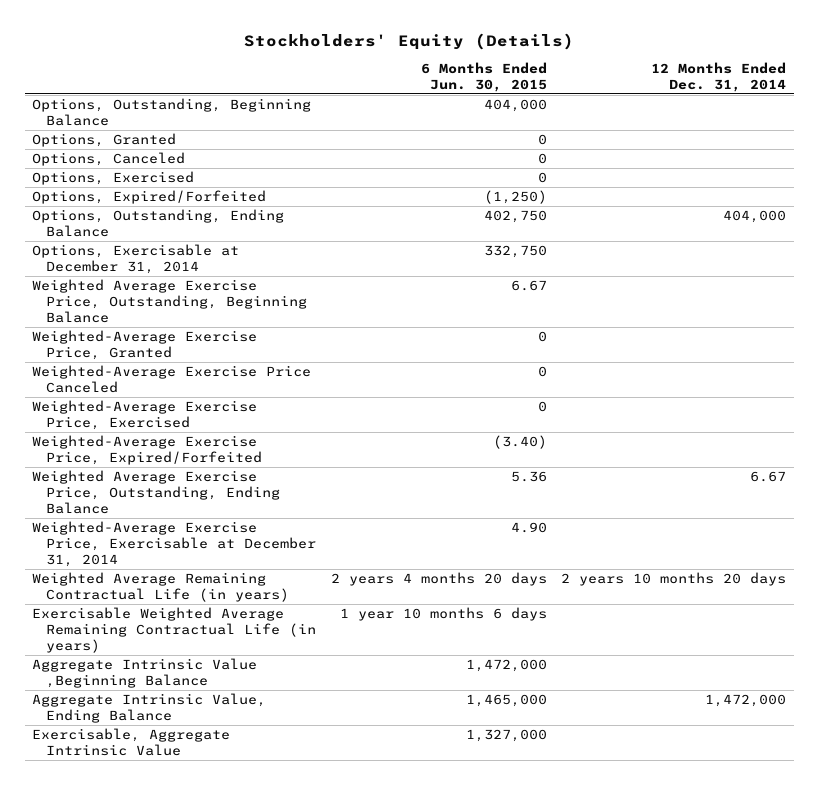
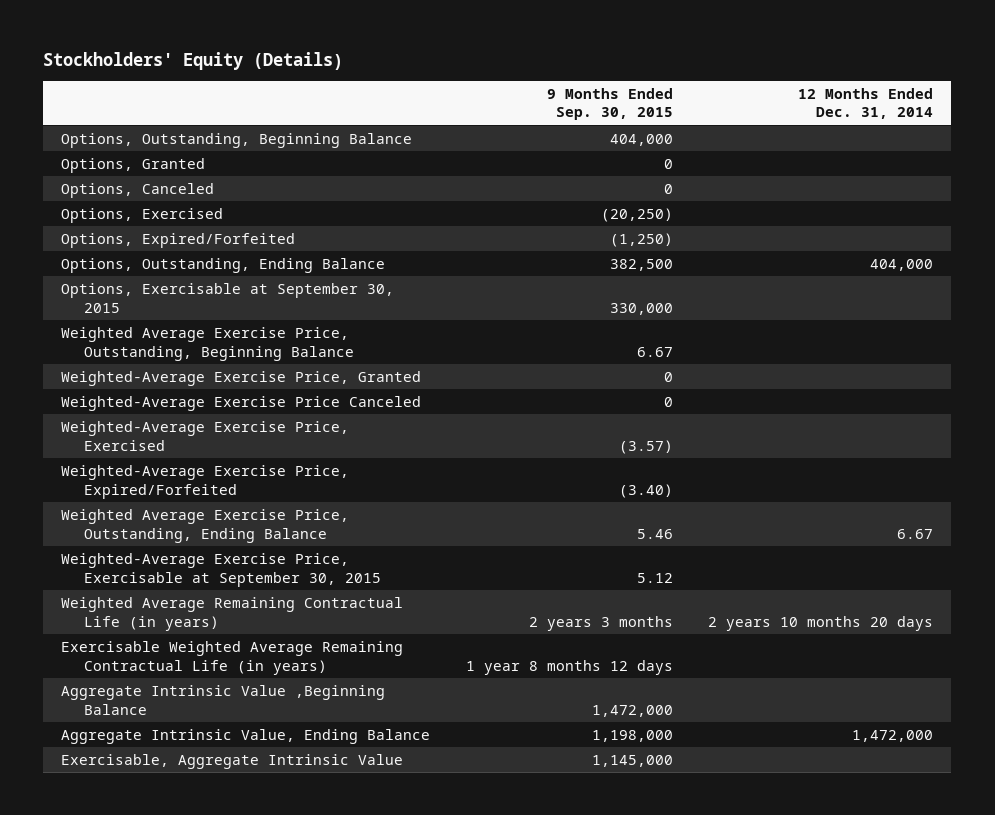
- | 6 Months Ended Jun. 30, 2015 | 12 Months Ended Dec. 31, 2014
+ | 9 Months Ended Sep. 30, 2015 | 12 Months Ended Dec. 31, 2014
- Options, Exercisable at December 31, 2014 | 332,750 |
+ Options, Exercisable at September 30, 2015 | 330,000 |
- Weighted-Average Exercise Price, Exercisable at December 31, 2014 | 4.90 |
+ Weighted-Average Exercise Price, Exercisable at September 30, 2015 | 5.12 |

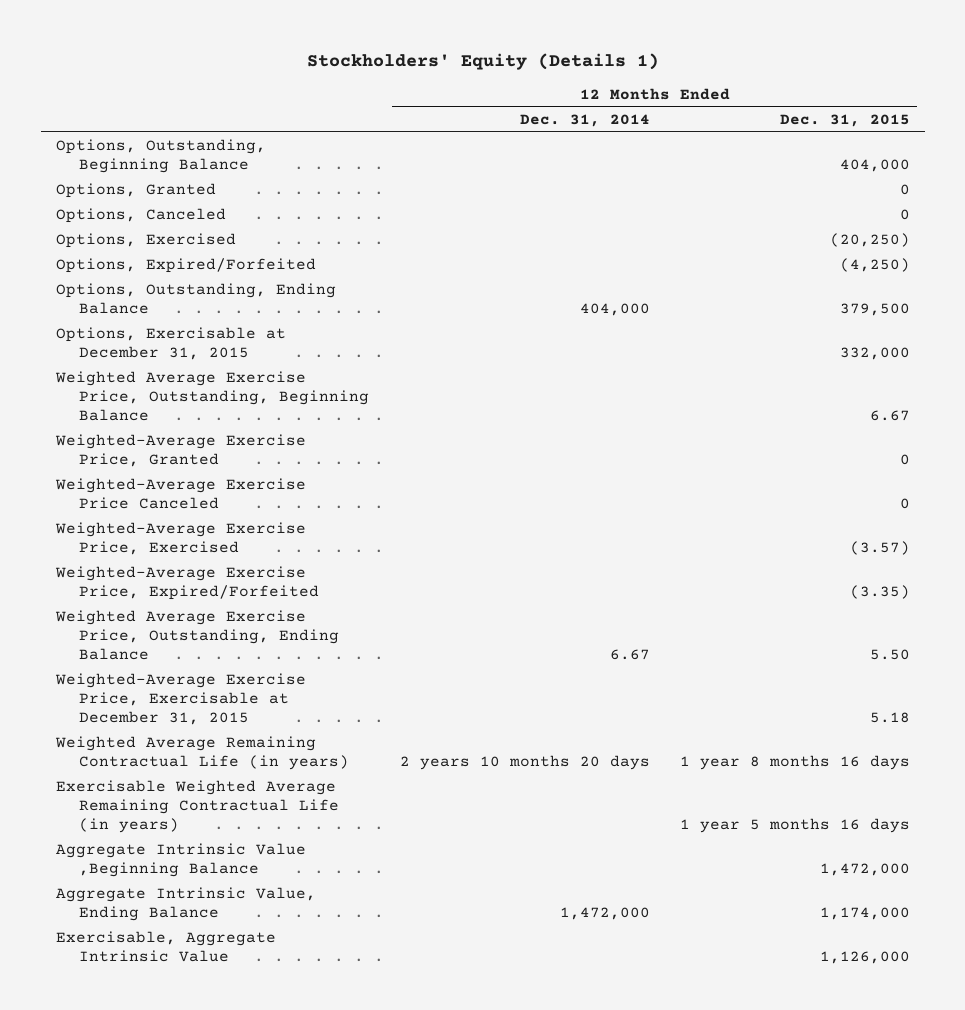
- Stockholders' Equity (Details)
+ Stockholders' Equity (Details 1)
- | 9 Months Ended Sep. 30, 2015 | 12 Months Ended Dec. 31, 2014
+ | 12 Months Ended Dec. 31, 2014 | 12 Months Ended Dec. 31, 2015
- Options, Exercisable at September 30, 2015 | 330,000 |
+ Options, Exercisable at December 31, 2015 | | 332,000
- Weighted-Average Exercise Price, Exercisable at September 30, 2015 | 5.12 |
+ Weighted-Average Exercise Price, Exercisable at December 31, 2015 | | 5.18

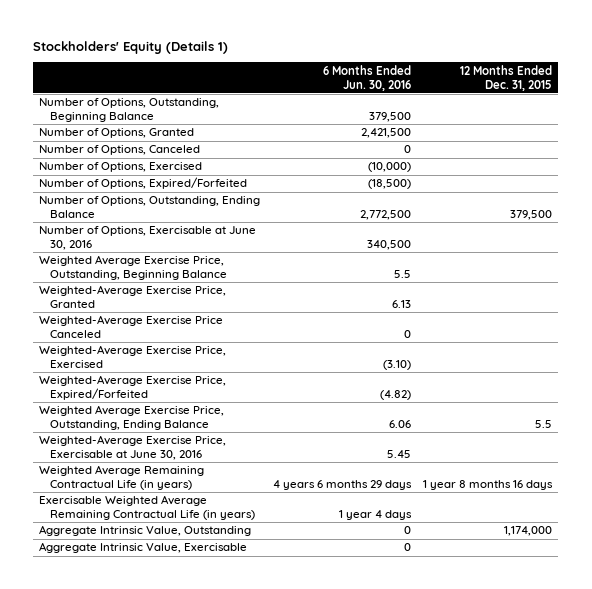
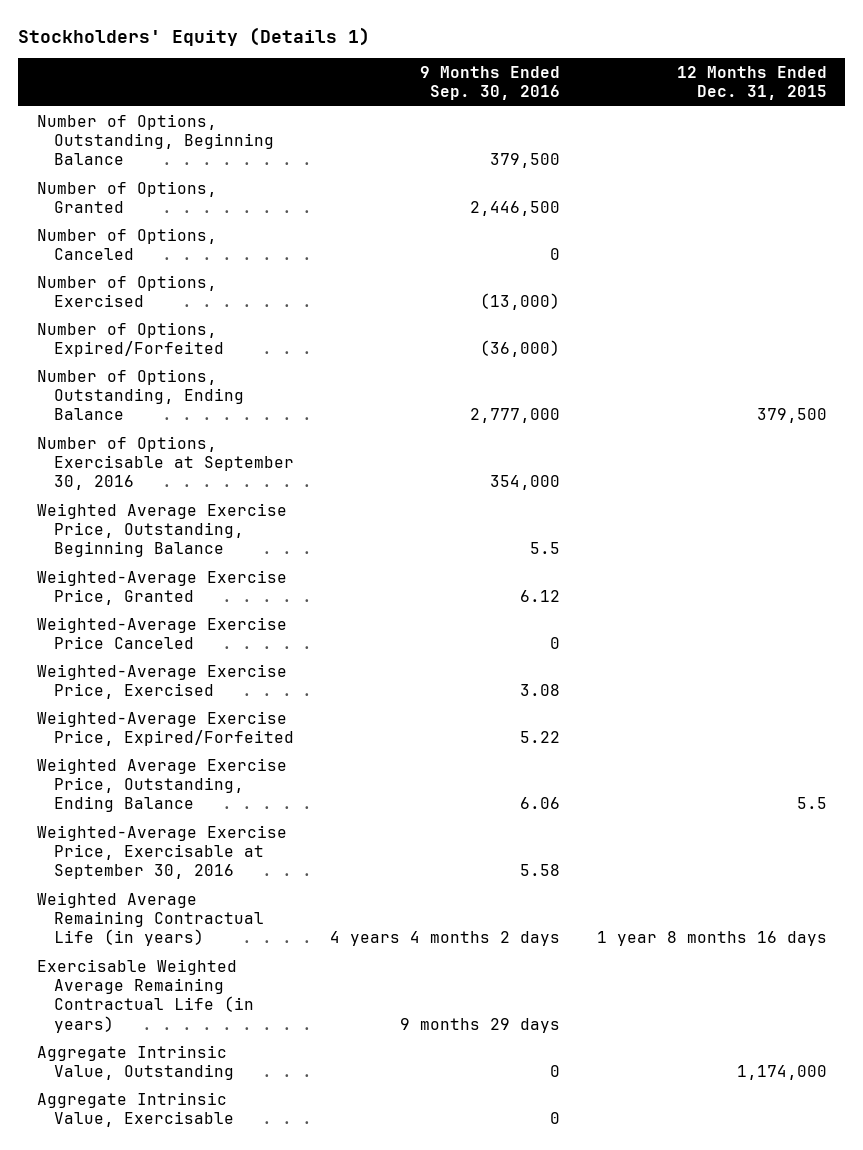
- | 6 Months Ended Jun. 30, 2016 | 12 Months Ended Dec. 31, 2015
+ | 9 Months Ended Sep. 30, 2016 | 12 Months Ended Dec. 31, 2015
- Number of Options, Exercisable at June 30, 2016 | 340,500 |
+ Number of Options, Exercisable at September 30, 2016 | 354,000 |
- Weighted-Average Exercise Price, Exercisable at June 30, 2016 | 5.45 |
+ Weighted-Average Exercise Price, Exercisable at September 30, 2016 | 5.58 |

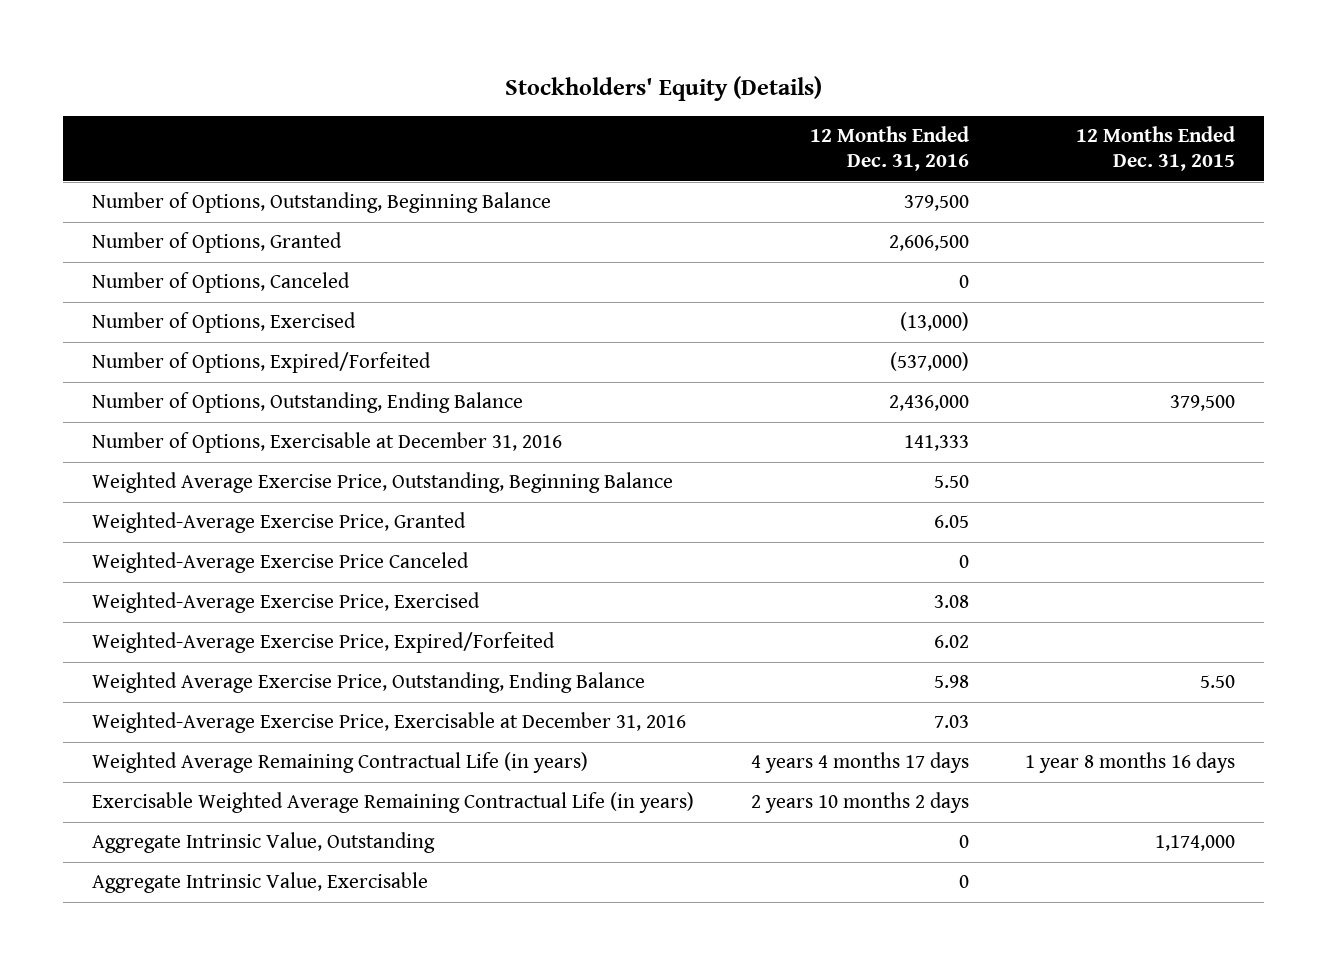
- Stockholders' Equity (Details 1)
+ Stockholders' Equity (Details)
- | 9 Months Ended Sep. 30, 2016 | 12 Months Ended Dec. 31, 2015
+ | 12 Months Ended Dec. 31, 2016 | 12 Months Ended Dec. 31, 2015
- Number of Options, Exercisable at September 30, 2016 | 354,000 |
+ Number of Options, Exercisable at December 31, 2016 | 141,333 |
- Weighted Average Exercise Price, Outstanding, Ending Balance | 6.06 | 5.5
- Weighted-Average Exercise Price, Exercisable at September 30, 2016 | 5.58 |
+ Weighted Average Exercise Price, Outstanding, Ending Balance | 5.98 | 5.50
+ Weighted-Average Exercise Price, Exercisable at December 31, 2016 | 7.03 |

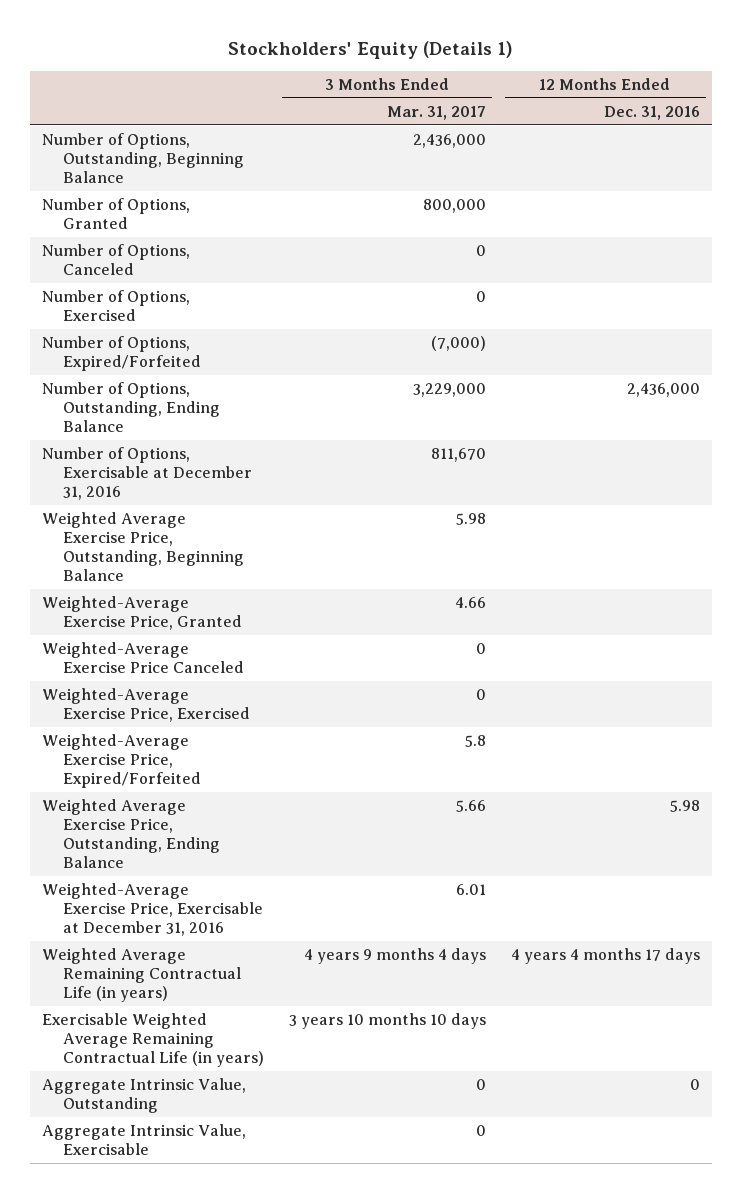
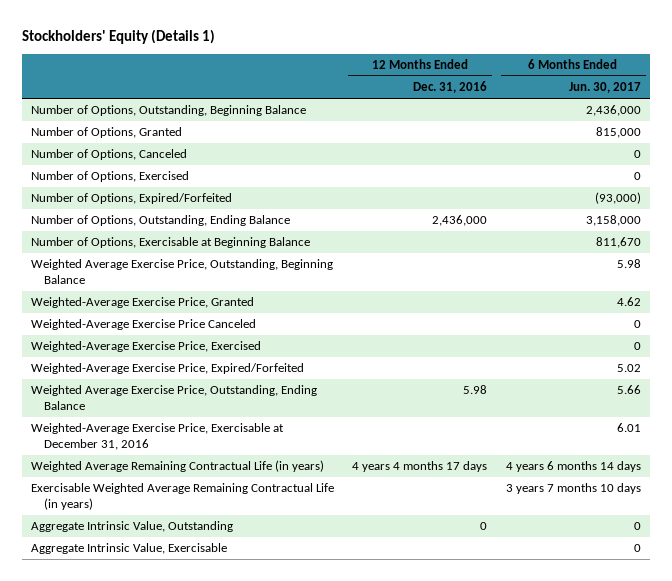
- | 3 Months Ended Mar. 31, 2017 | 12 Months Ended Dec. 31, 2016
+ | 12 Months Ended Dec. 31, 2016 | 6 Months Ended Jun. 30, 2017
- Number of Options, Exercisable at December 31, 2016 | 811,670 |
+ Number of Options, Exercisable at Beginning Balance | | 811,670

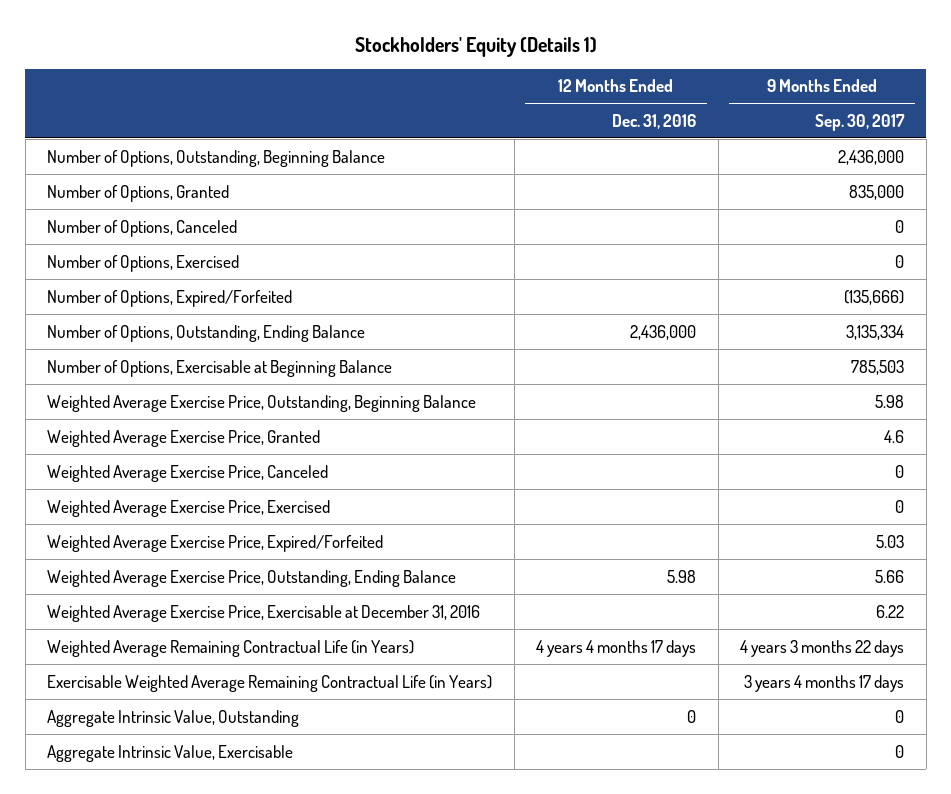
- | 12 Months Ended Dec. 31, 2016 | 6 Months Ended Jun. 30, 2017
+ | 12 Months Ended Dec. 31, 2016 | 9 Months Ended Sep. 30, 2017
- Weighted-Average Exercise Price, Granted | | 4.62
- Weighted-Average Exercise Price Canceled | | 0
- Weighted-Average Exercise Price, Exercised | | 0
- Weighted-Average Exercise Price, Expired/Forfeited | | 5.02
+ Weighted Average Exercise Price, Granted | | 4.6
+ Weighted Average Exercise Price, Canceled | | 0
+ Weighted Average Exercise Price, Exercised | | 0
+ Weighted Average Exercise Price, Expired/Forfeited | | 5.03
- Weighted-Average Exercise Price, Exercisable at December 31, 2016 | | 6.01
- Weighted Average Remaining Contractual Life (in years) | 4 years 4 months 17 days | 4 years 6 months 14 days
- Exercisable Weighted Average Remaining Contractual Life (in years) | | 3 years 7 months 10 days
+ Weighted Average Exercise Price, Exercisable at December 31, 2016 | | 6.22
+ Weighted Average Remaining Contractual Life (in Years) | 4 years 4 months 17 days | 4 years 3 months 22 days
+ Exercisable Weighted Average Remaining Contractual Life (in Years) | | 3 years 4 months 17 days

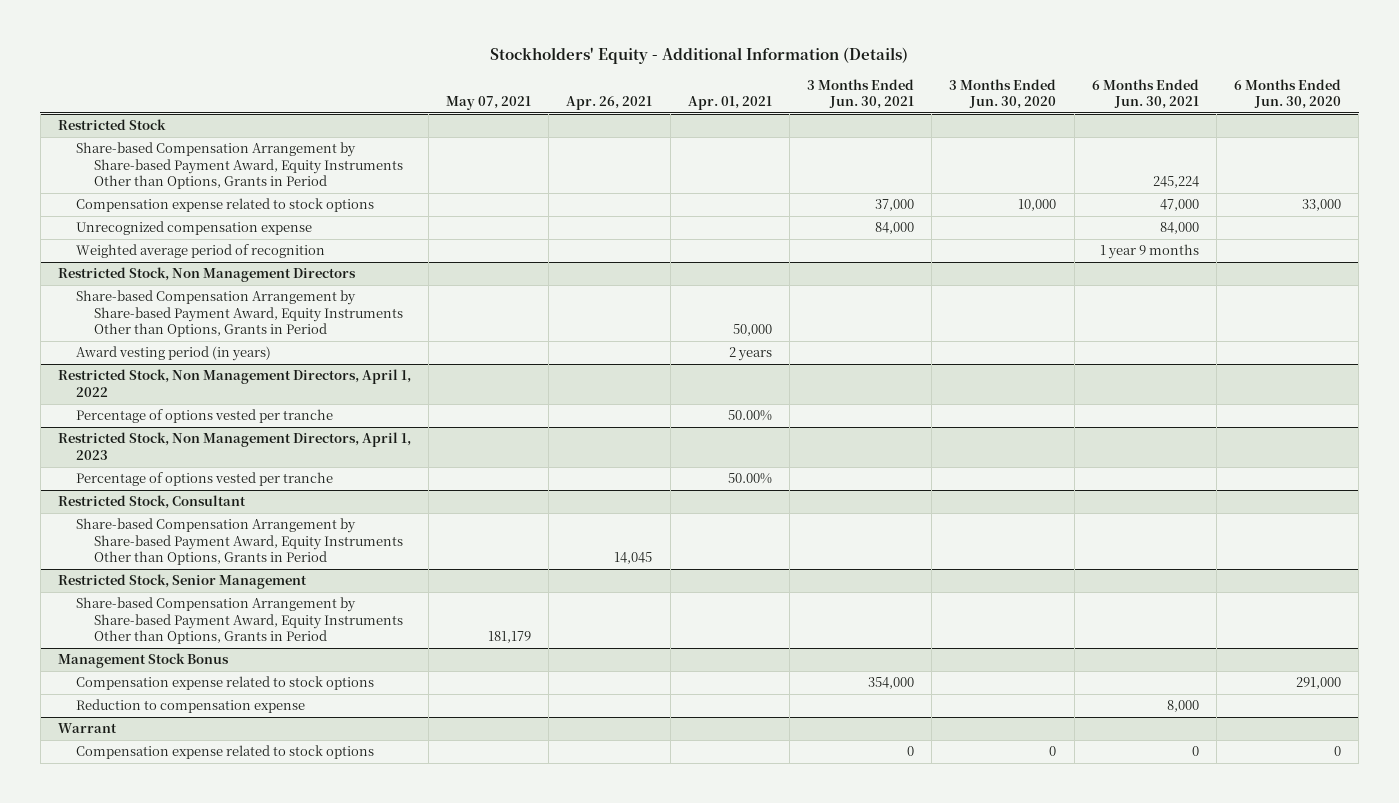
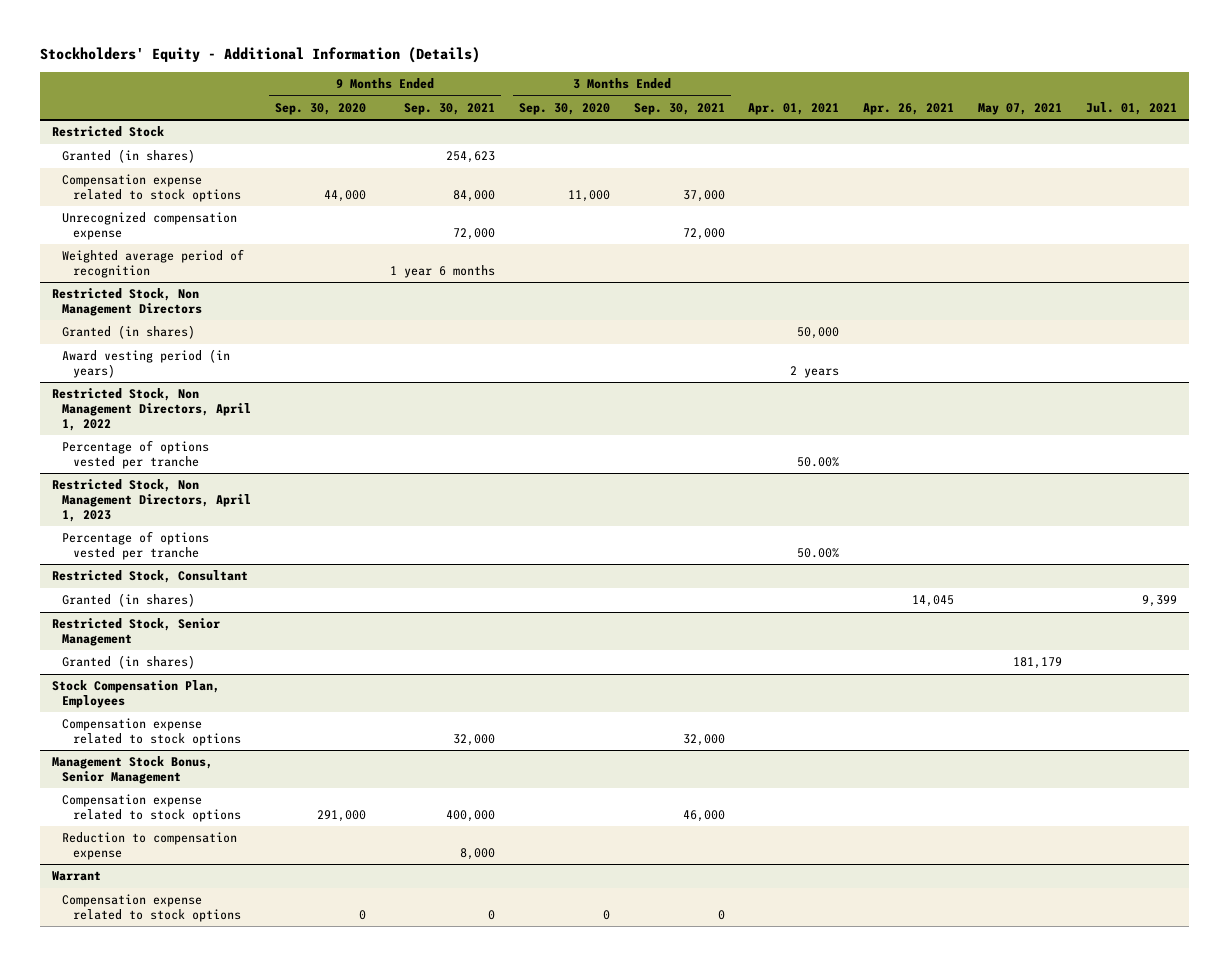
- | May 07, 2021 | Apr. 26, 2021 | Apr. 01, 2021 | 3 Months Ended Jun. 30, 2021 | 3 Months Ended Jun. 30, 2020 | 6 Months Ended Jun. 30, 2021 | 6 Months Ended Jun. 30, 2020
+ | 9 Months Ended Sep. 30, 2020 | 9 Months Ended Sep. 30, 2021 | 3 Months Ended Sep. 30, 2020 | 3 Months Ended Sep. 30, 2021 | Apr. 01, 2021 | Apr. 26, 2021 | May 07, 2021 | Jul. 01, 2021
@ Restricted Stock
- Share-based Compensation Arrangement by Share-based Payment Award, Equity Instruments Other than Options, Grants in Period | | | | | | 245,224 |
+ Granted (in shares) | | 254,623 | | | | | |
@ Restricted Stock, Non Management Directors
- Share-based Compensation Arrangement by Share-based Payment Award, Equity Instruments Other than Options, Grants in Period | | | 50,000 | | | |
+ Granted (in shares) | | | | | 50,000 | | |
@ Restricted Stock, Consultant
- Share-based Compensation Arrangement by Share-based Payment Award, Equity Instruments Other than Options, Grants in Period | | 14,045 | | | | |
+ Granted (in shares) | | | | | | 14,045 | | 9,399
@ Restricted Stock, Senior Management
- Share-based Compensation Arrangement by Share-based Payment Award, Equity Instruments Other than Options, Grants in Period | 181,179 | | | | | |
- Management Stock Bonus
@ Restricted Stock, Senior Management
+ Granted (in shares) | | | | | | | 181,179 |
+ Stock Compensation Plan, Employees
+ Compensation expense related to stock options | | 32,000 | | 32,000 | | | |
+ Management Stock Bonus, Senior Management

